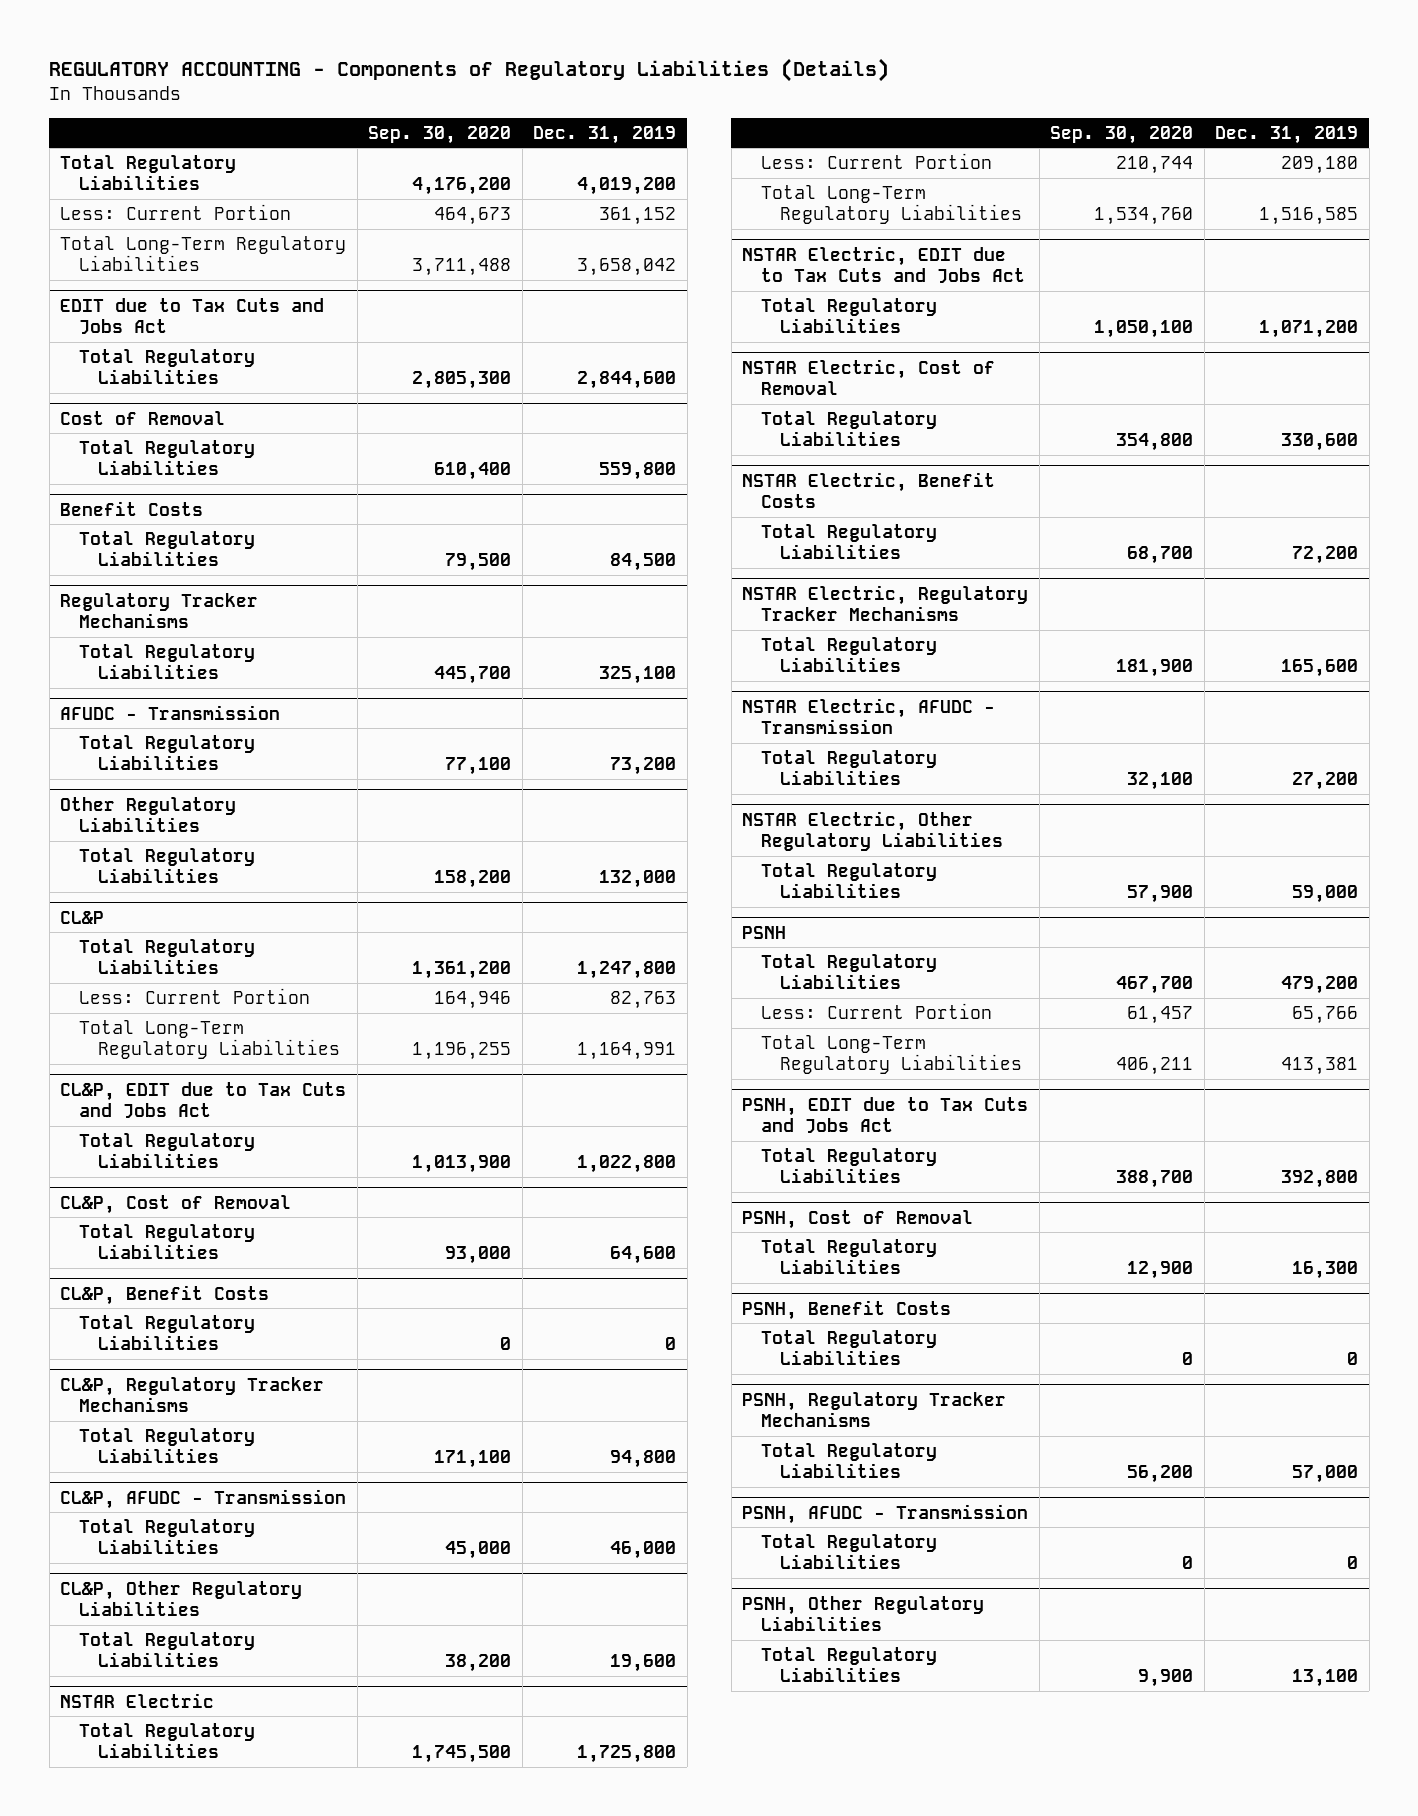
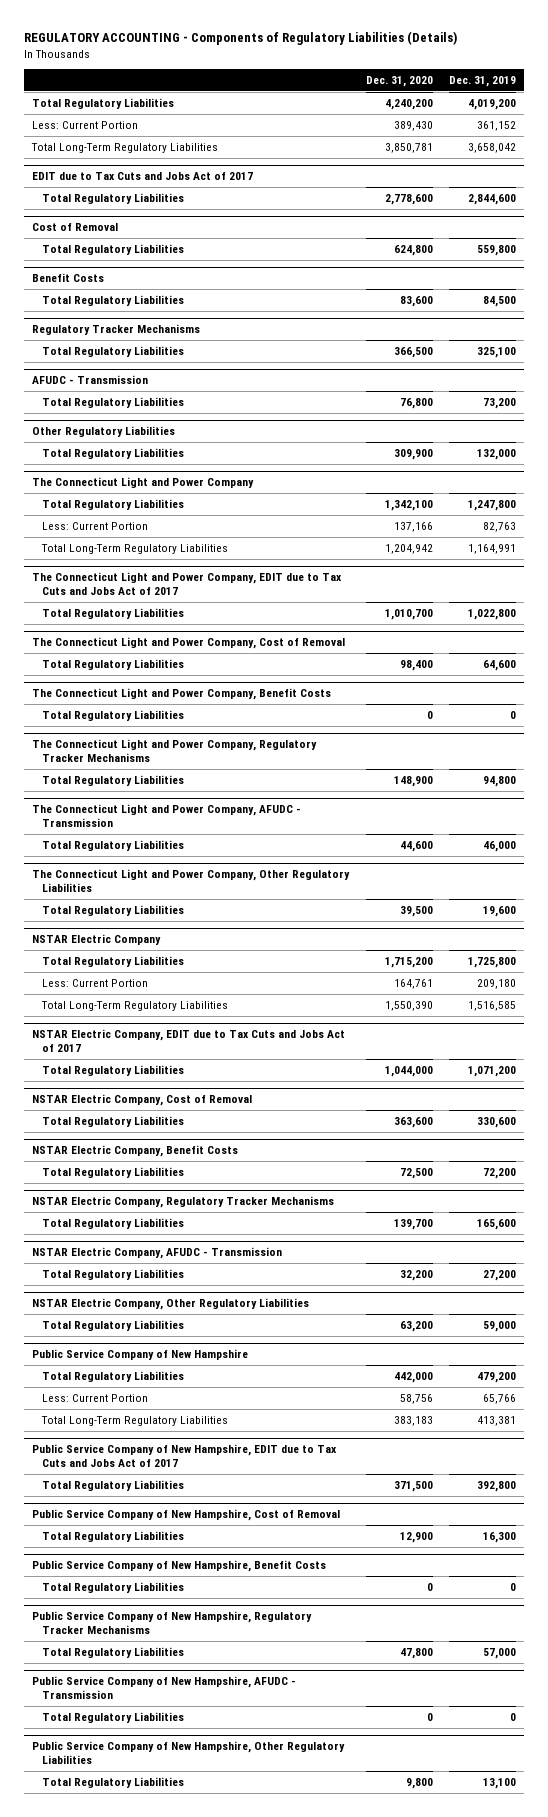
- | Sep. 30, 2020 | Dec. 31, 2019
+ | Dec. 31, 2020 | Dec. 31, 2019
- EDIT due to Tax Cuts and Jobs Act
+ EDIT due to Tax Cuts and Jobs Act of 2017
- CL&P
+ The Connecticut Light and Power Company
- CL&P, EDIT due to Tax Cuts and Jobs Act
+ The Connecticut Light and Power Company, EDIT due to Tax Cuts and Jobs Act of 2017
- CL&P, Cost of Removal
+ The Connecticut Light and Power Company, Cost of Removal
- CL&P, Benefit Costs
+ The Connecticut Light and Power Company, Benefit Costs
- CL&P, Regulatory Tracker Mechanisms
+ The Connecticut Light and Power Company, Regulatory Tracker Mechanisms
- CL&P, AFUDC - Transmission
+ The Connecticut Light and Power Company, AFUDC - Transmission
- CL&P, Other Regulatory Liabilities
+ The Connecticut Light and Power Company, Other Regulatory Liabilities
- NSTAR Electric
+ NSTAR Electric Company
- NSTAR Electric, EDIT due to Tax Cuts and Jobs Act
+ NSTAR Electric Company, EDIT due to Tax Cuts and Jobs Act of 2017
- NSTAR Electric, Cost of Removal
+ NSTAR Electric Company, Cost of Removal
- NSTAR Electric, Benefit Costs
+ NSTAR Electric Company, Benefit Costs
- NSTAR Electric, Regulatory Tracker Mechanisms
+ NSTAR Electric Company, Regulatory Tracker Mechanisms
- NSTAR Electric, AFUDC - Transmission
+ NSTAR Electric Company, AFUDC - Transmission
- NSTAR Electric, Other Regulatory Liabilities
+ NSTAR Electric Company, Other Regulatory Liabilities
- PSNH
+ Public Service Company of New Hampshire
- PSNH, EDIT due to Tax Cuts and Jobs Act
+ Public Service Company of New Hampshire, EDIT due to Tax Cuts and Jobs Act of 2017
- PSNH, Cost of Removal
+ Public Service Company of New Hampshire, Cost of Removal
- PSNH, Benefit Costs
+ Public Service Company of New Hampshire, Benefit Costs
- PSNH, Regulatory Tracker Mechanisms
+ Public Service Company of New Hampshire, Regulatory Tracker Mechanisms
- PSNH, AFUDC - Transmission
+ Public Service Company of New Hampshire, AFUDC - Transmission
- PSNH, Other Regulatory Liabilities
+ Public Service Company of New Hampshire, Other Regulatory Liabilities

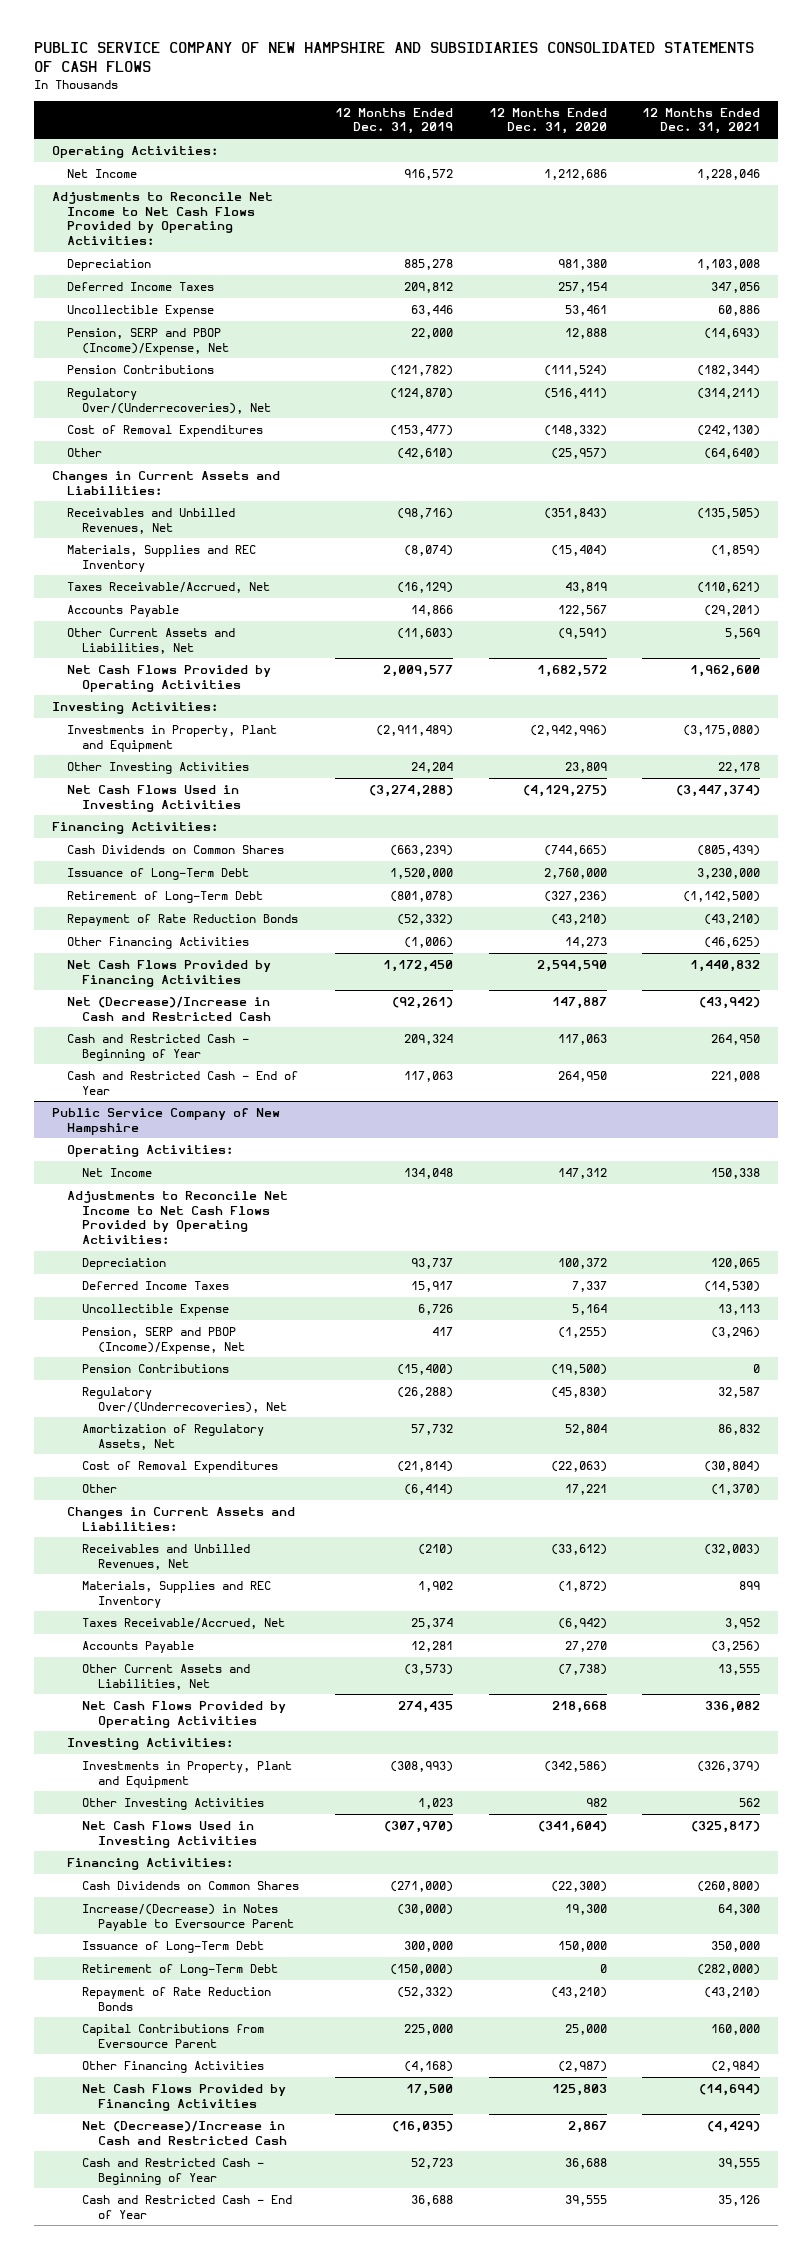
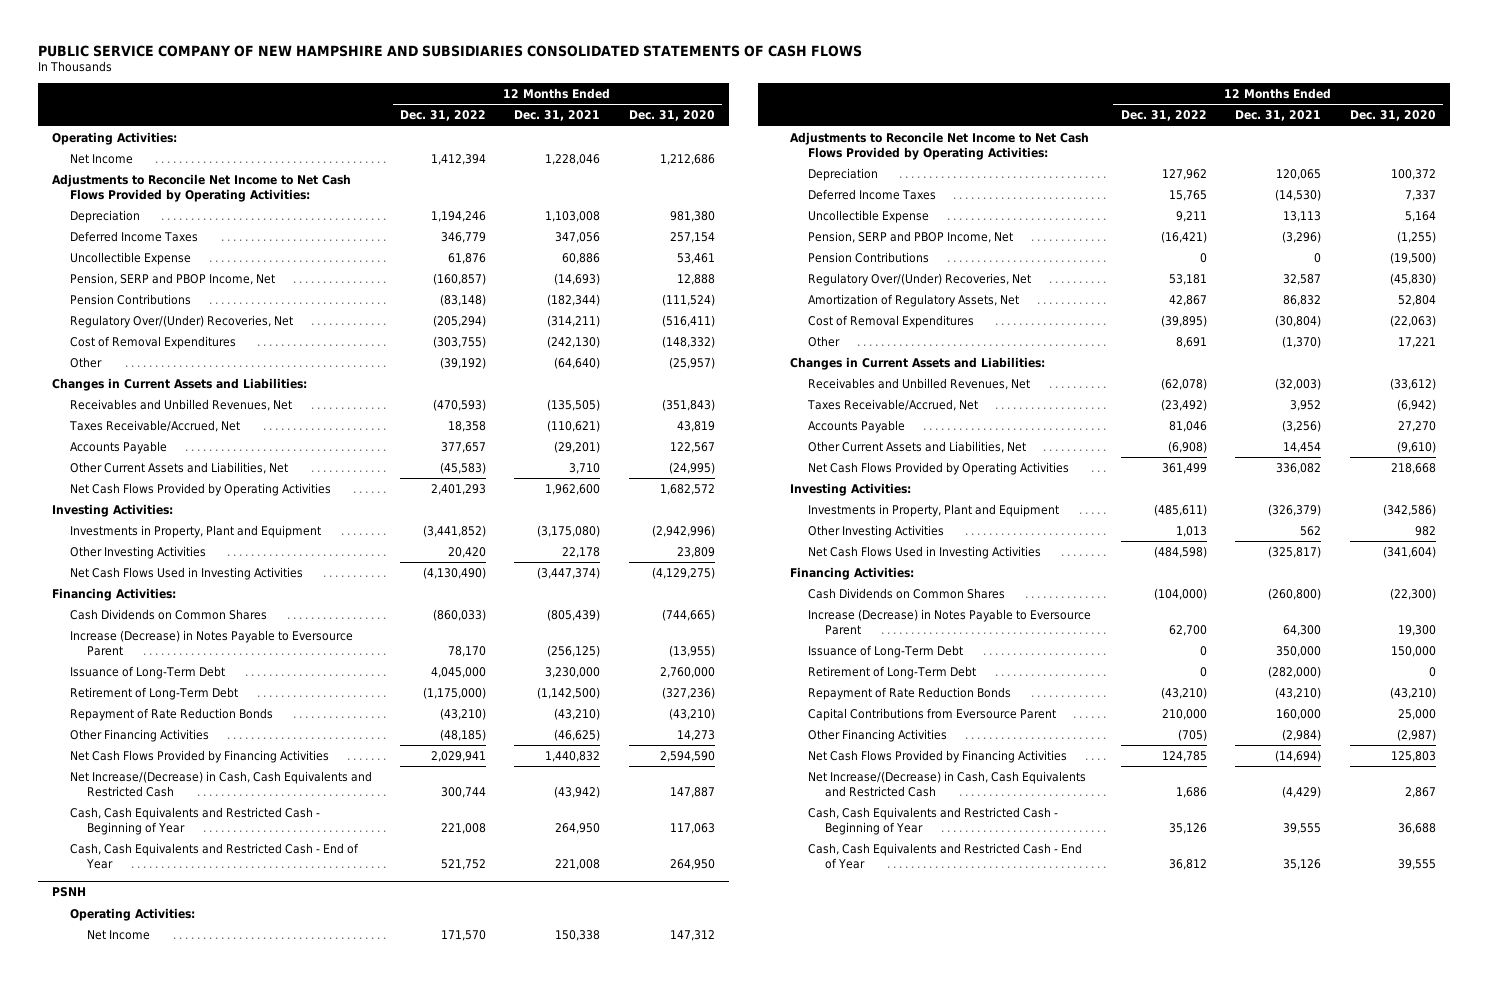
- | 12 Months Ended Dec. 31, 2019 | 12 Months Ended Dec. 31, 2020 | 12 Months Ended Dec. 31, 2021
+ | 12 Months Ended Dec. 31, 2022 | 12 Months Ended Dec. 31, 2021 | 12 Months Ended Dec. 31, 2020
- Pension, SERP and PBOP (Income)/Expense, Net | 22,000 | 12,888 | (14,693)
+ Pension, SERP and PBOP Income, Net | (160,857) | (14,693) | 12,888
- Regulatory Over/(Underrecoveries), Net | (124,870) | (516,411) | (314,211)
+ Regulatory Over/(Under) Recoveries, Net | (205,294) | (314,211) | (516,411)
- Materials, Supplies and REC Inventory | (8,074) | (15,404) | (1,859)
- Other Current Assets and Liabilities, Net | (11,603) | (9,591) | 5,569
+ Other Current Assets and Liabilities, Net | (45,583) | 3,710 | (24,995)
+ Increase (Decrease) in Notes Payable to Eversource Parent | 78,170 | (256,125) | (13,955)
- Net (Decrease)/Increase in Cash and Restricted Cash | (92,261) | 147,887 | (43,942)
- Cash and Restricted Cash - Beginning of Year | 209,324 | 117,063 | 264,950
- Cash and Restricted Cash - End of Year | 117,063 | 264,950 | 221,008
- Public Service Company of New Hampshire
+ Net Increase/(Decrease) in Cash, Cash Equivalents and Restricted Cash | 300,744 | (43,942) | 147,887
+ Cash, Cash Equivalents and Restricted Cash - Beginning of Year | 221,008 | 264,950 | 117,063
+ Cash, Cash Equivalents and Restricted Cash - End of Year | 521,752 | 221,008 | 264,950
+ PSNH
- Pension, SERP and PBOP (Income)/Expense, Net | 417 | (1,255) | (3,296)
+ Pension, SERP and PBOP Income, Net | (16,421) | (3,296) | (1,255)
- Regulatory Over/(Underrecoveries), Net | (26,288) | (45,830) | 32,587
+ Regulatory Over/(Under) Recoveries, Net | 53,181 | 32,587 | (45,830)
- Materials, Supplies and REC Inventory | 1,902 | (1,872) | 899
- Other Current Assets and Liabilities, Net | (3,573) | (7,738) | 13,555
+ Other Current Assets and Liabilities, Net | (6,908) | 14,454 | (9,610)
- Increase/(Decrease) in Notes Payable to Eversource Parent | (30,000) | 19,300 | 64,300
+ Increase (Decrease) in Notes Payable to Eversource Parent | 62,700 | 64,300 | 19,300
- Net (Decrease)/Increase in Cash and Restricted Cash | (16,035) | 2,867 | (4,429)
- Cash and Restricted Cash - Beginning of Year | 52,723 | 36,688 | 39,555
- Cash and Restricted Cash - End of Year | 36,688 | 39,555 | 35,126
+ Net Increase/(Decrease) in Cash, Cash Equivalents and Restricted Cash | 1,686 | (4,429) | 2,867
+ Cash, Cash Equivalents and Restricted Cash - Beginning of Year | 35,126 | 39,555 | 36,688
+ Cash, Cash Equivalents and Restricted Cash - End of Year | 36,812 | 35,126 | 39,555

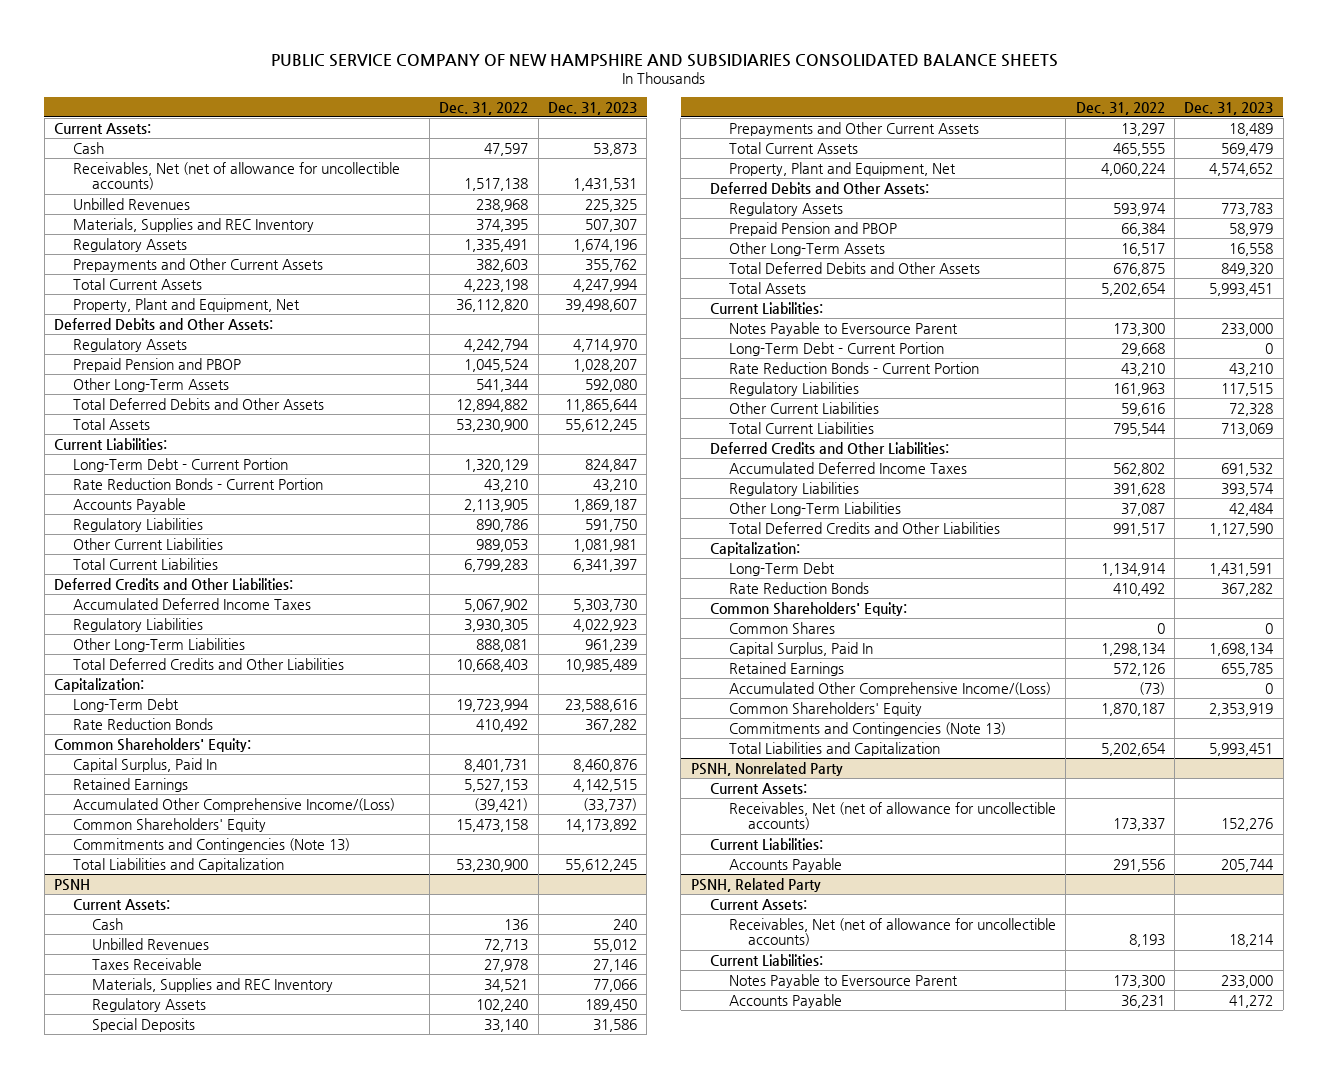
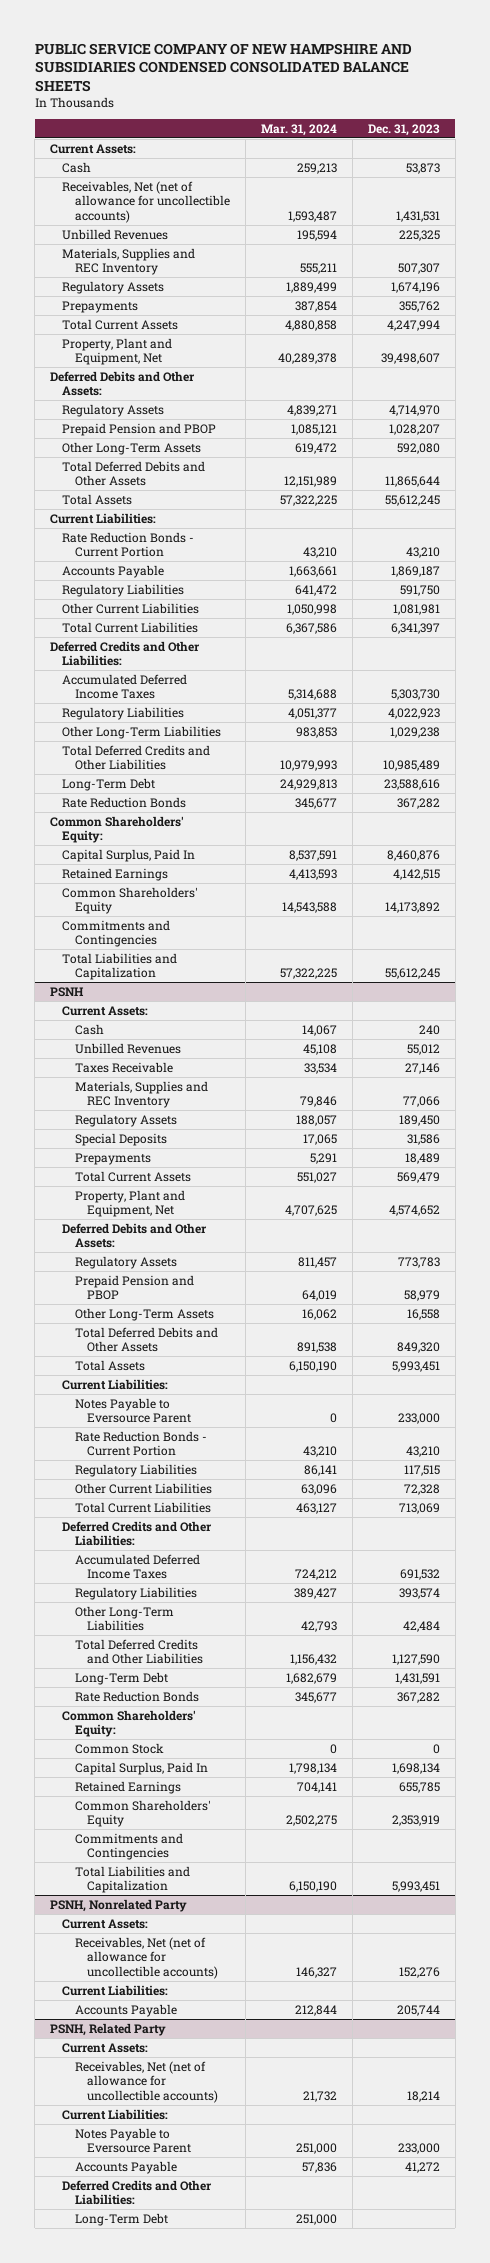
- PUBLIC SERVICE COMPANY OF NEW HAMPSHIRE AND SUBSIDIARIES CONSOLIDATED BALANCE SHEETS
+ PUBLIC SERVICE COMPANY OF NEW HAMPSHIRE AND SUBSIDIARIES CONDENSED CONSOLIDATED BALANCE SHEETS
- | Dec. 31, 2022 | Dec. 31, 2023
+ | Mar. 31, 2024 | Dec. 31, 2023
- Prepayments and Other Current Assets | 382,603 | 355,762
+ Prepayments | 387,854 | 355,762
- Long-Term Debt - Current Portion | 1,320,129 | 824,847
- Other Long-Term Liabilities | 888,081 | 961,239
+ Other Long-Term Liabilities | 983,853 | 1,029,238
- Capitalization:
- Accumulated Other Comprehensive Income/(Loss) | (39,421) | (33,737)
- Commitments and Contingencies (Note 13)
+ Commitments and Contingencies
@ PSNH
- Prepayments and Other Current Assets | 13,297 | 18,489
+ Prepayments | 5,291 | 18,489
- Long-Term Debt - Current Portion | 29,668 | 0
- Capitalization:
- Common Shares | 0 | 0
+ Common Stock | 0 | 0
- Accumulated Other Comprehensive Income/(Loss) | (73) | 0
- Commitments and Contingencies (Note 13)
+ Commitments and Contingencies
@ PSNH, Related Party
+ Deferred Credits and Other Liabilities:
+ Long-Term Debt | 251,000 |

